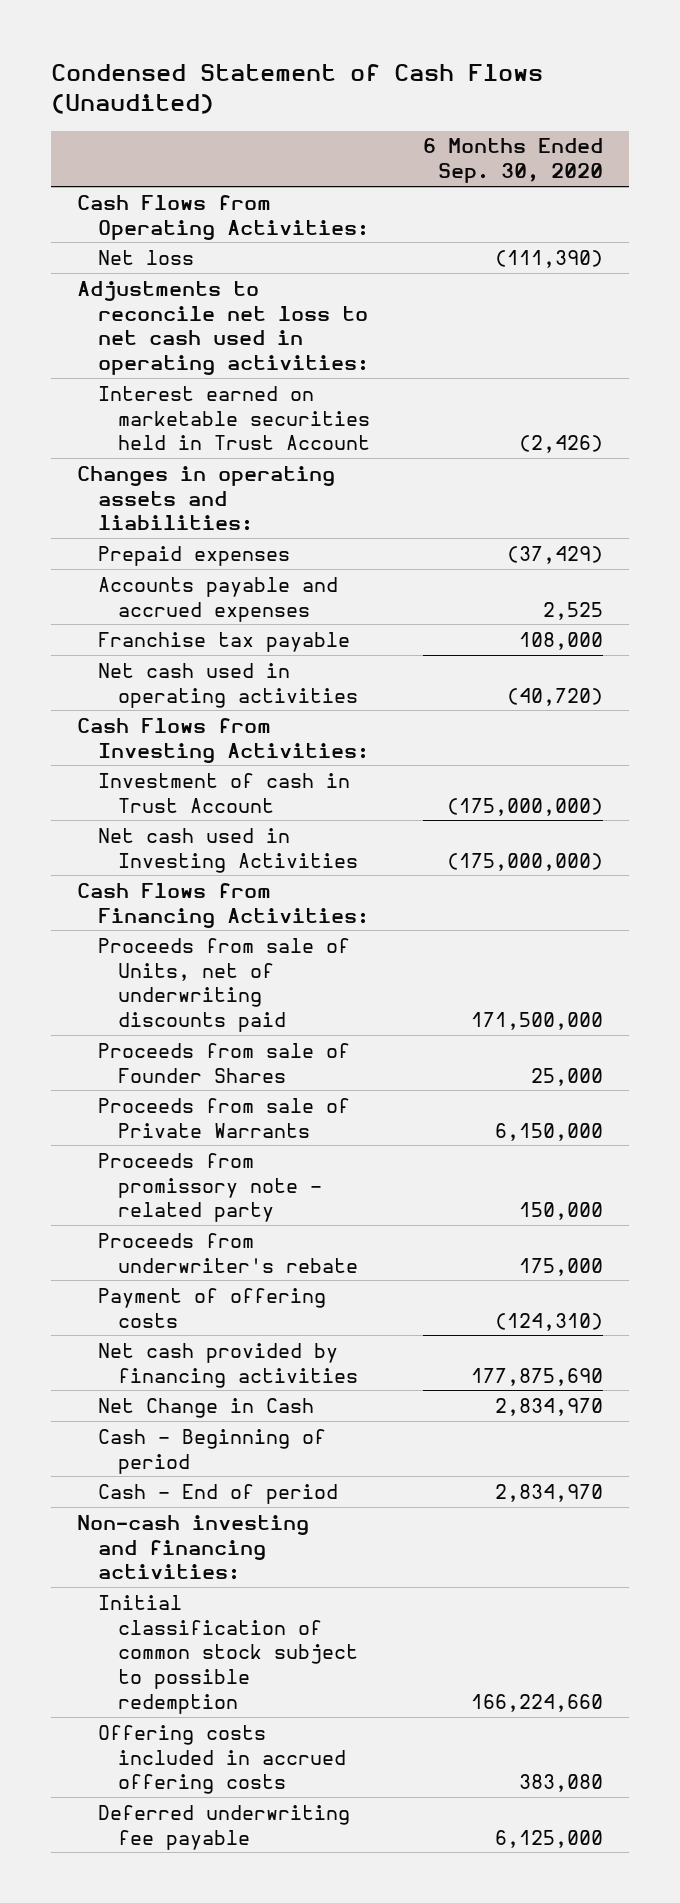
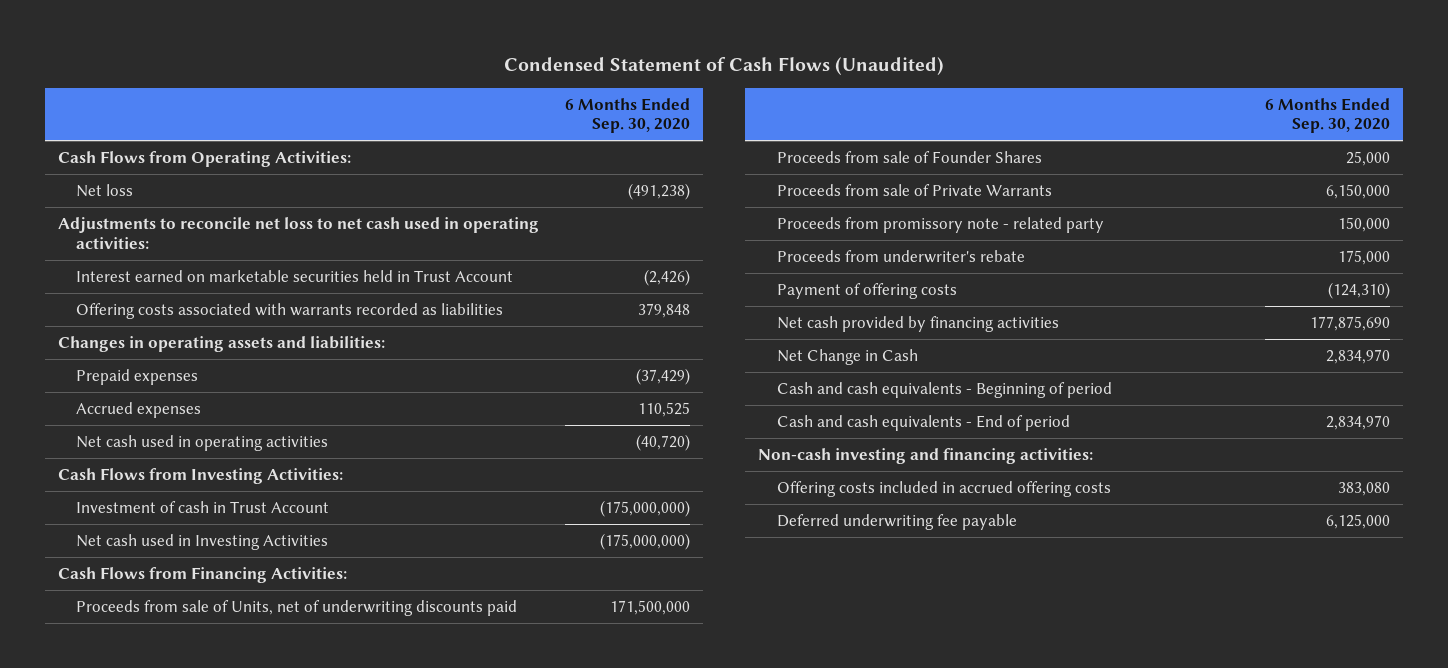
- Net loss | (111,390)
+ Net loss | (491,238)
+ Offering costs associated with warrants recorded as liabilities | 379,848
- Accounts payable and accrued expenses | 2,525
- Franchise tax payable | 108,000
+ Accrued expenses | 110,525
- Cash - Beginning of period
- Cash - End of period | 2,834,970
+ Cash and cash equivalents - Beginning of period
+ Cash and cash equivalents - End of period | 2,834,970
- Initial classification of common stock subject to possible redemption | 166,224,660

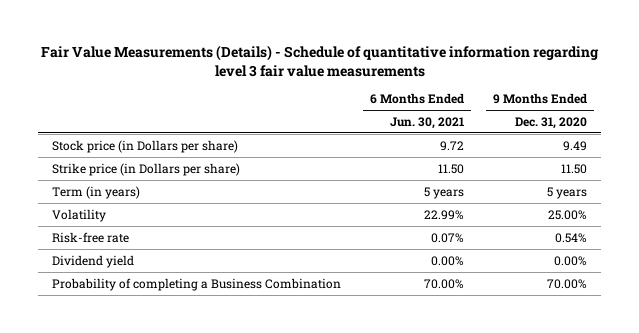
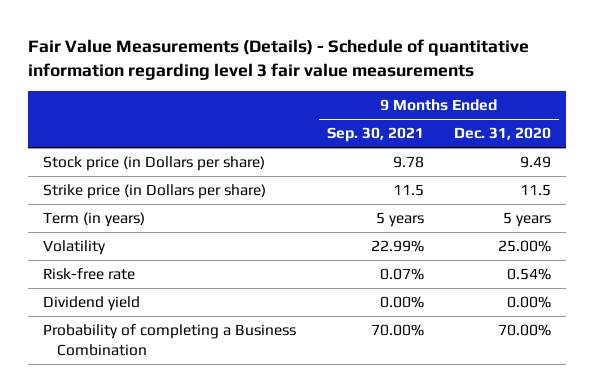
- | 6 Months Ended Jun. 30, 2021 | 9 Months Ended Dec. 31, 2020
+ | 9 Months Ended Sep. 30, 2021 | 9 Months Ended Dec. 31, 2020
- Strike price (in Dollars per share) | 11.50 | 11.50
+ Strike price (in Dollars per share) | 11.5 | 11.5

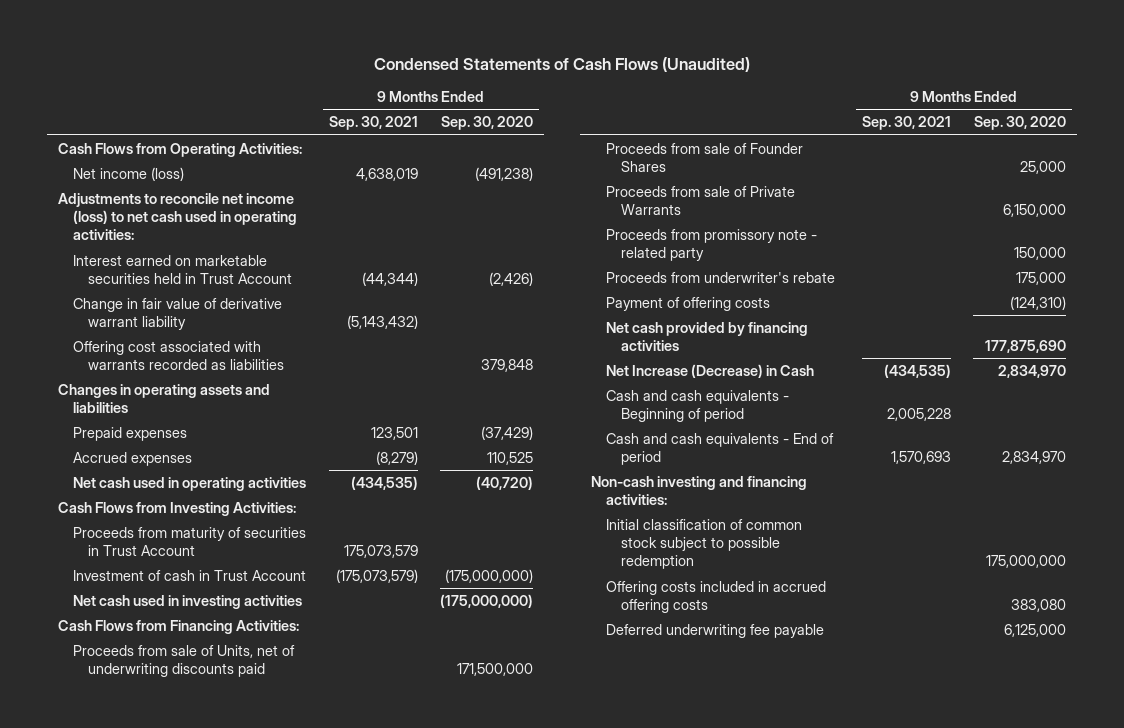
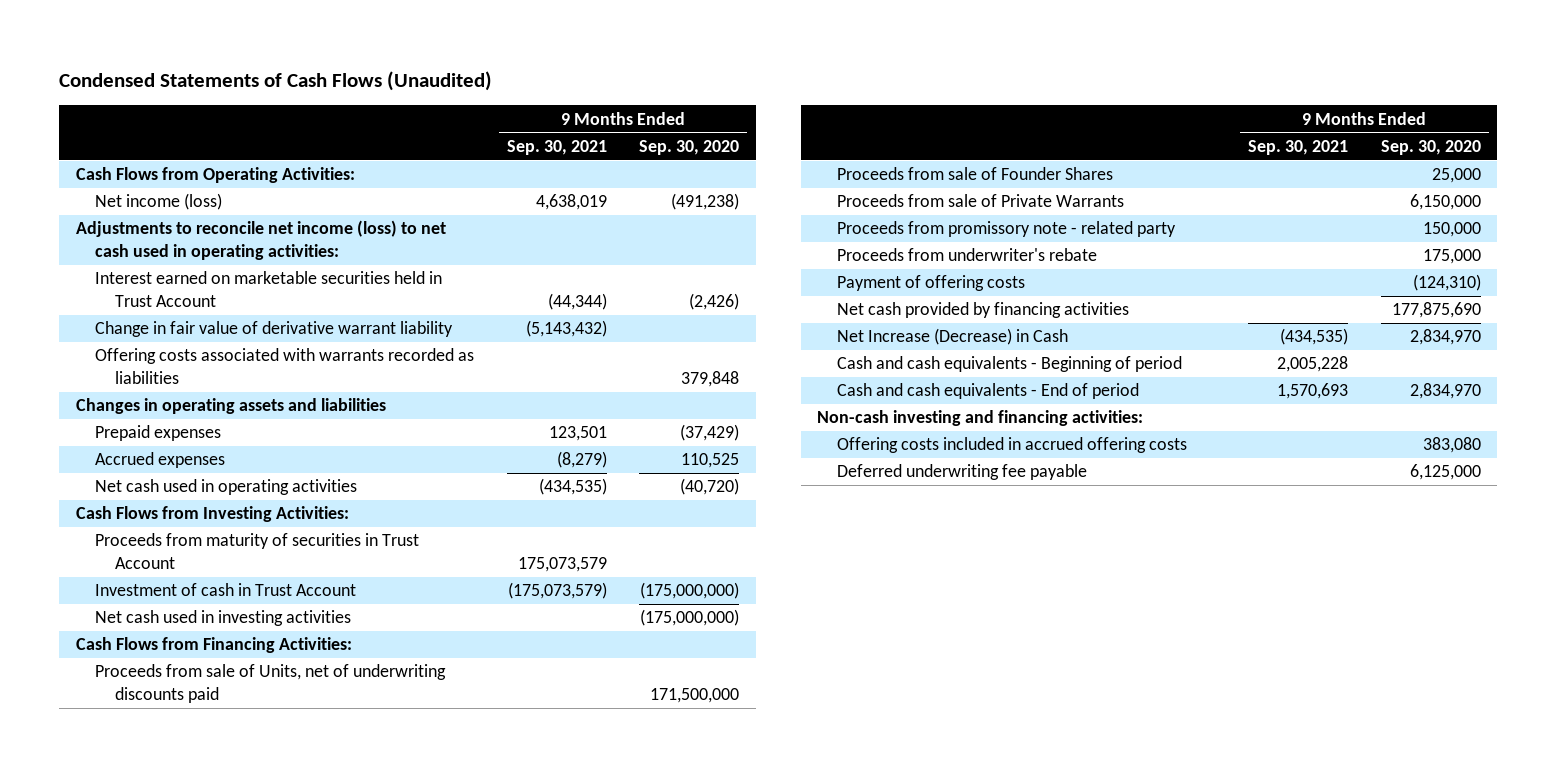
- Offering cost associated with warrants recorded as liabilities | | 379,848
+ Offering costs associated with warrants recorded as liabilities | | 379,848
- Initial classification of common stock subject to possible redemption | | 175,000,000

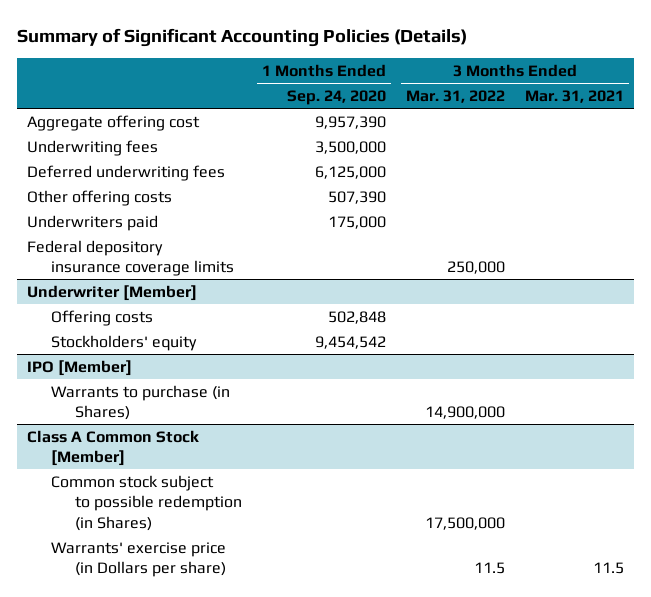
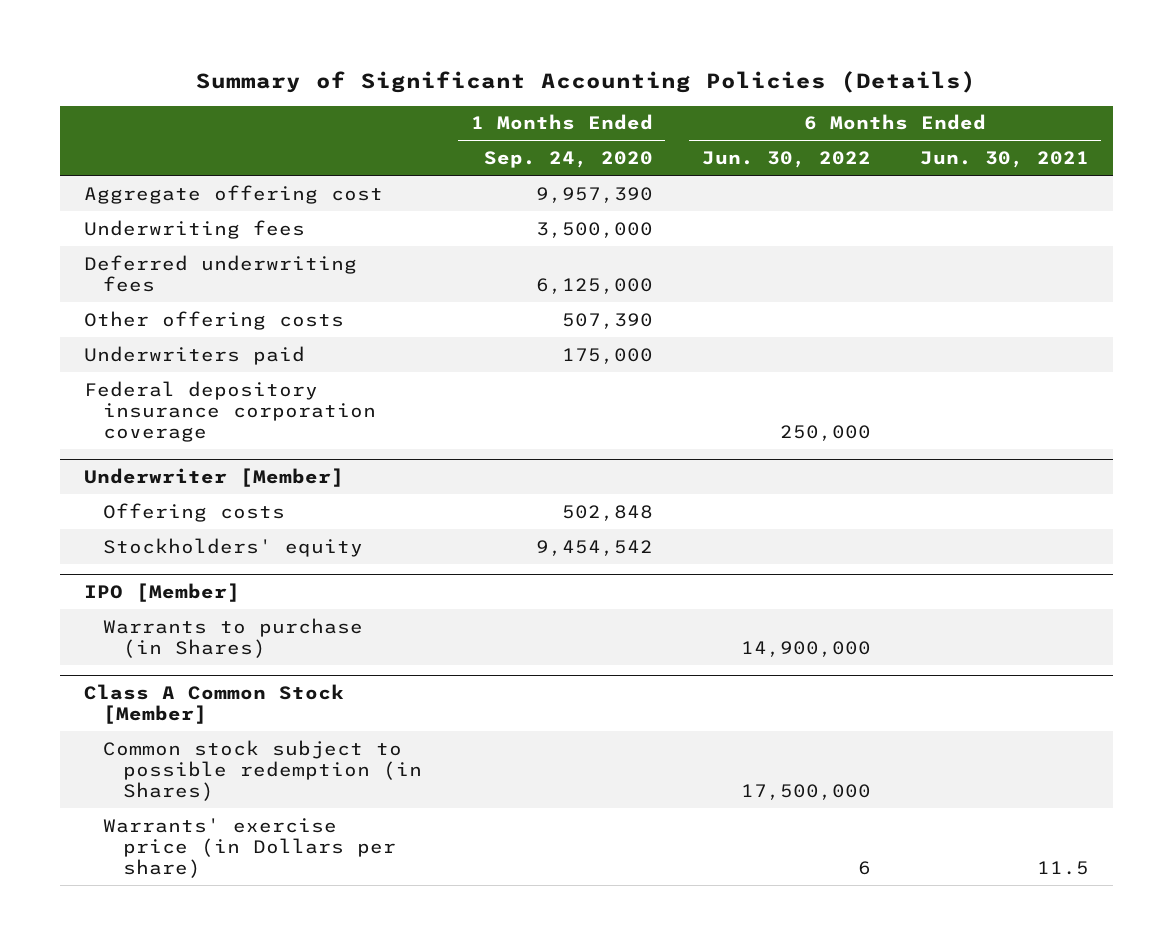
- | 1 Months Ended Sep. 24, 2020 | 3 Months Ended Mar. 31, 2022 | 3 Months Ended Mar. 31, 2021
+ | 1 Months Ended Sep. 24, 2020 | 6 Months Ended Jun. 30, 2022 | 6 Months Ended Jun. 30, 2021
- Federal depository insurance coverage limits | | 250,000 |
+ Federal depository insurance corporation coverage | | 250,000 |

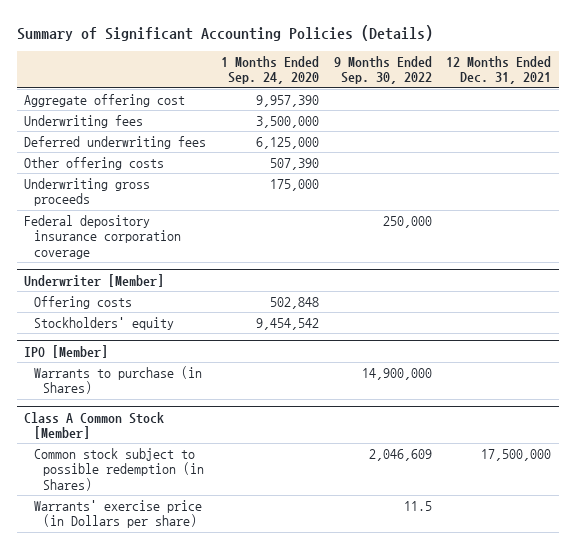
- | 1 Months Ended Sep. 24, 2020 | 6 Months Ended Jun. 30, 2022 | 6 Months Ended Jun. 30, 2021
+ | 1 Months Ended Sep. 24, 2020 | 9 Months Ended Sep. 30, 2022 | 12 Months Ended Dec. 31, 2021
- Underwriters paid | 175,000 | |
+ Underwriting gross proceeds | 175,000 | |

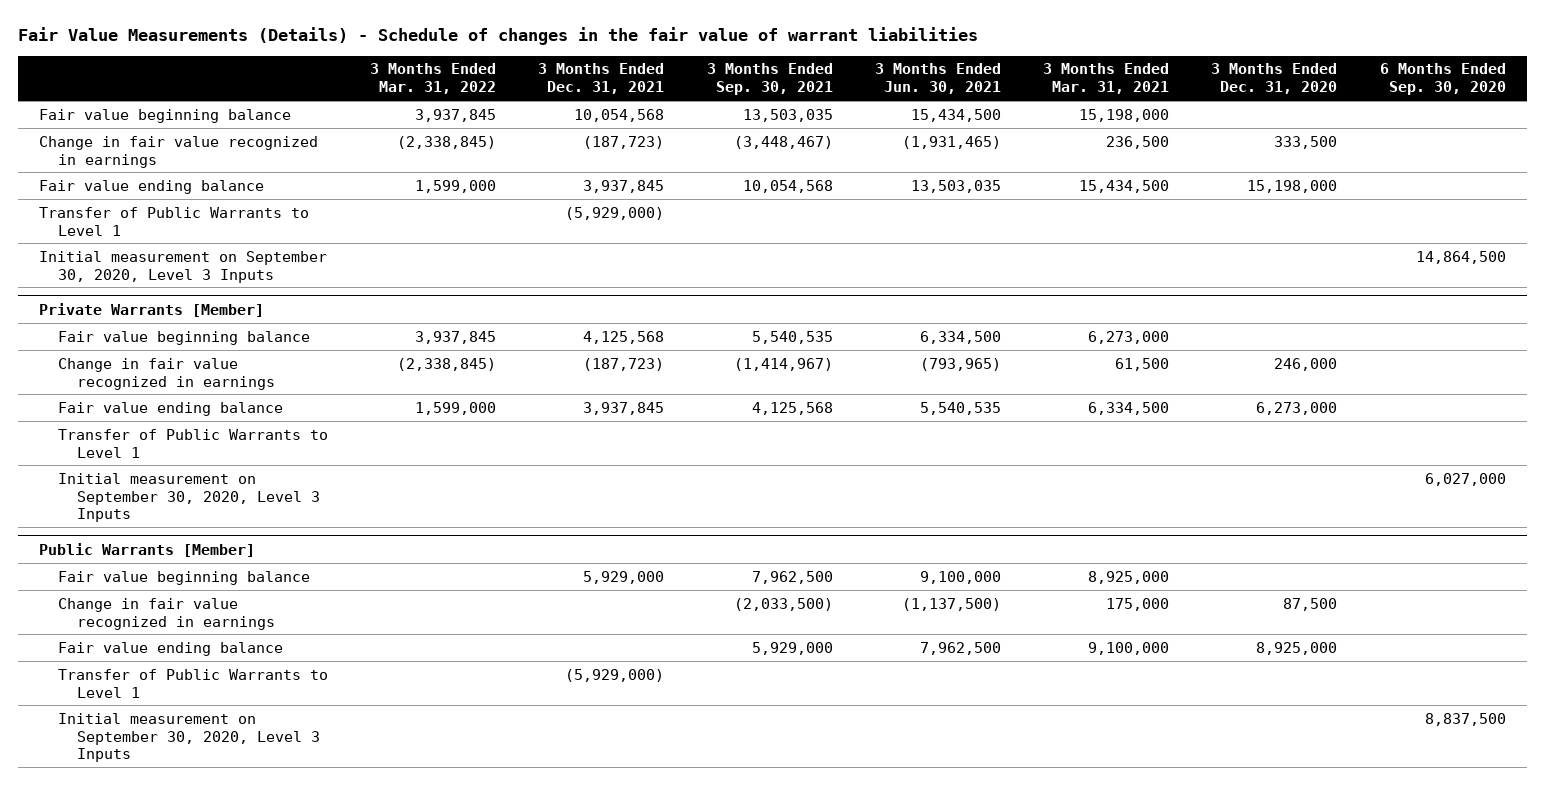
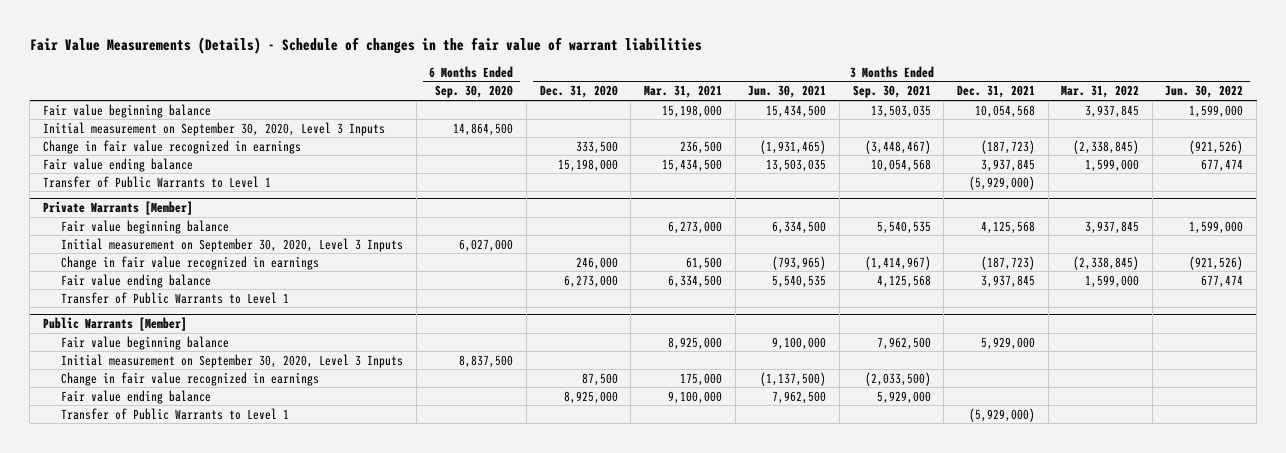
- | 3 Months Ended Mar. 31, 2022 | 3 Months Ended Dec. 31, 2021 | 3 Months Ended Sep. 30, 2021 | 3 Months Ended Jun. 30, 2021 | 3 Months Ended Mar. 31, 2021 | 3 Months Ended Dec. 31, 2020 | 6 Months Ended Sep. 30, 2020
+ | 6 Months Ended Sep. 30, 2020 | 3 Months Ended Dec. 31, 2020 | 3 Months Ended Mar. 31, 2021 | 3 Months Ended Jun. 30, 2021 | 3 Months Ended Sep. 30, 2021 | 3 Months Ended Dec. 31, 2021 | 3 Months Ended Mar. 31, 2022 | 3 Months Ended Jun. 30, 2022
moved up: Initial measurement on September 30, 2020, Level 3 Inputs | 14,864,500 | | | | | | |
@ Private Warrants [Member]
moved up: Initial measurement on September 30, 2020, Level 3 Inputs | 6,027,000 | | | | | | |
@ Public Warrants [Member]
moved up: Initial measurement on September 30, 2020, Level 3 Inputs | 8,837,500 | | | | | | |

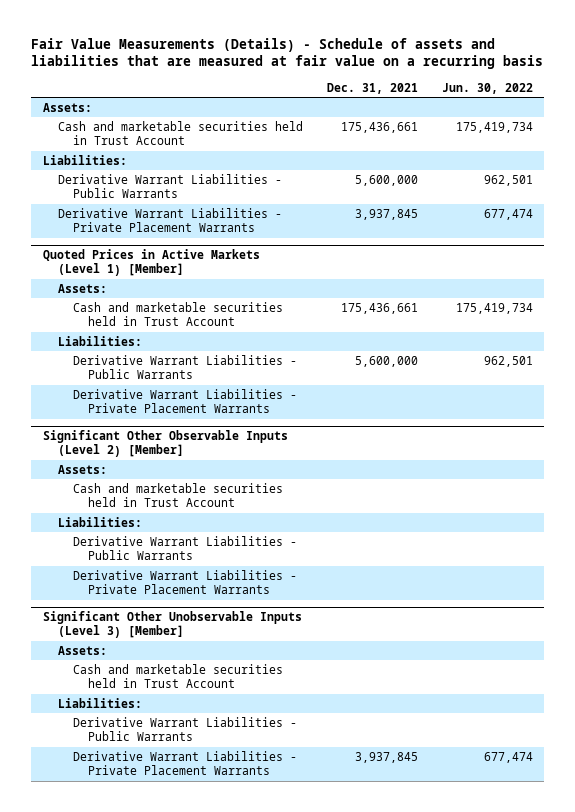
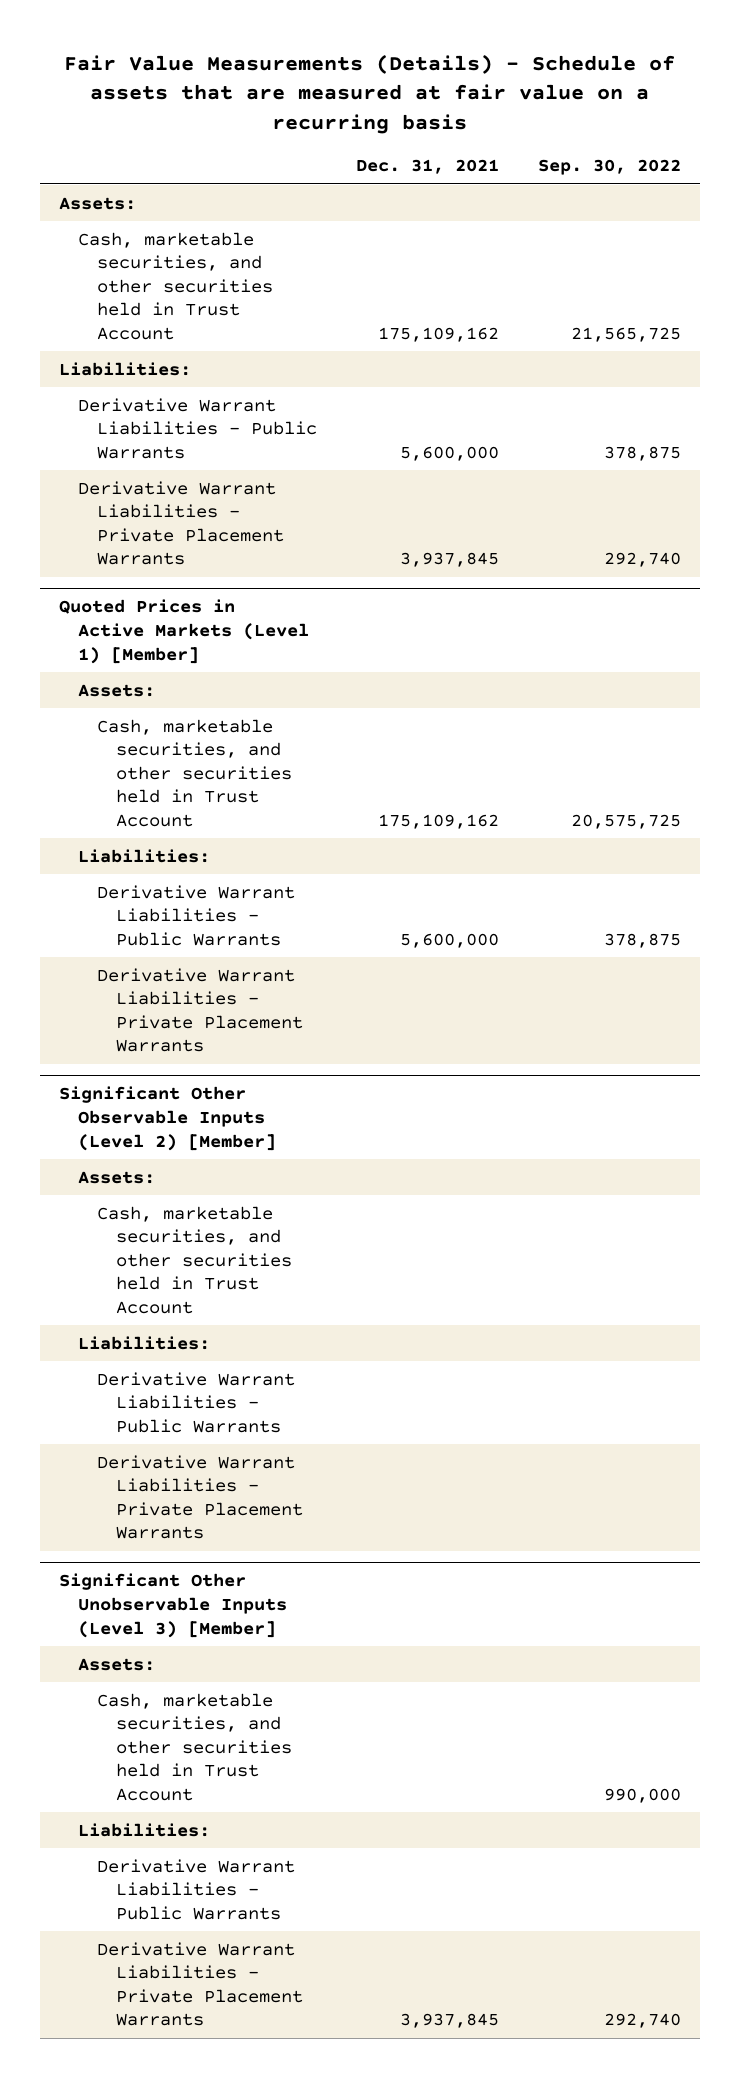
- Fair Value Measurements (Details) - Schedule of assets and liabilities that are measured at fair value on a recurring basis
+ Fair Value Measurements (Details) - Schedule of assets that are measured at fair value on a recurring basis
- | Dec. 31, 2021 | Jun. 30, 2022
+ | Dec. 31, 2021 | Sep. 30, 2022
- Cash and marketable securities held in Trust Account | 175,436,661 | 175,419,734
+ Cash, marketable securities, and other securities held in Trust Account | 175,109,162 | 21,565,725
@ Quoted Prices in Active Markets (Level 1) [Member]
- Cash and marketable securities held in Trust Account | 175,436,661 | 175,419,734
+ Cash, marketable securities, and other securities held in Trust Account | 175,109,162 | 20,575,725
@ Significant Other Observable Inputs (Level 2) [Member]
- Cash and marketable securities held in Trust Account
+ Cash, marketable securities, and other securities held in Trust Account
@ Significant Other Unobservable Inputs (Level 3) [Member]
- Cash and marketable securities held in Trust Account
+ Cash, marketable securities, and other securities held in Trust Account | | 990,000

